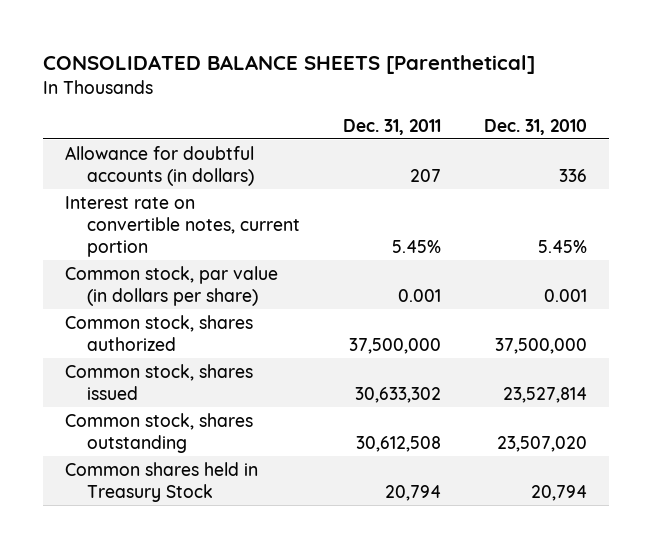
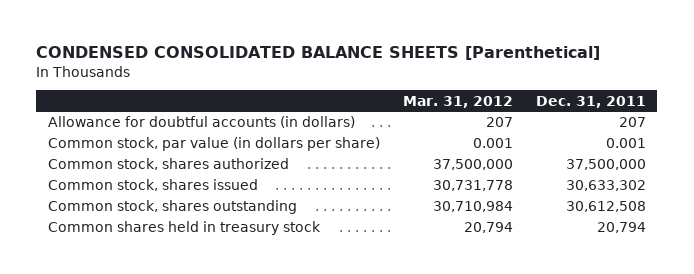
- CONSOLIDATED BALANCE SHEETS [Parenthetical]
+ CONDENSED CONSOLIDATED BALANCE SHEETS [Parenthetical]
- | Dec. 31, 2011 | Dec. 31, 2010
+ | Mar. 31, 2012 | Dec. 31, 2011
- Interest rate on convertible notes, current portion | 5.45% | 5.45%
- Common shares held in Treasury Stock | 20,794 | 20,794
+ Common shares held in treasury stock | 20,794 | 20,794

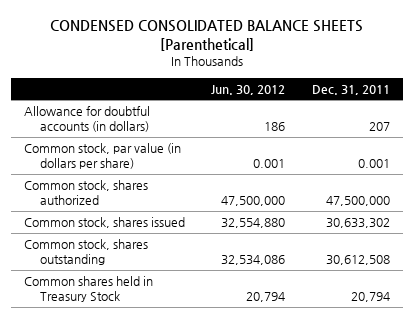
- | Mar. 31, 2012 | Dec. 31, 2011
+ | Jun. 30, 2012 | Dec. 31, 2011
- Common stock, shares authorized | 37,500,000 | 37,500,000
+ Common stock, shares authorized | 47,500,000 | 47,500,000
- Common shares held in treasury stock | 20,794 | 20,794
+ Common shares held in Treasury Stock | 20,794 | 20,794

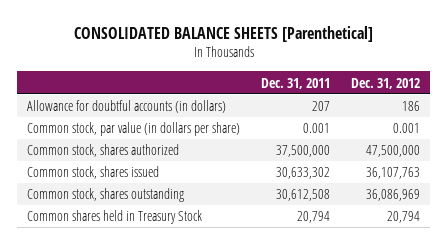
- CONDENSED CONSOLIDATED BALANCE SHEETS [Parenthetical]
+ CONSOLIDATED BALANCE SHEETS [Parenthetical]
- | Jun. 30, 2012 | Dec. 31, 2011
+ | Dec. 31, 2011 | Dec. 31, 2012
- Common stock, shares authorized | 47,500,000 | 47,500,000
+ Common stock, shares authorized | 37,500,000 | 47,500,000

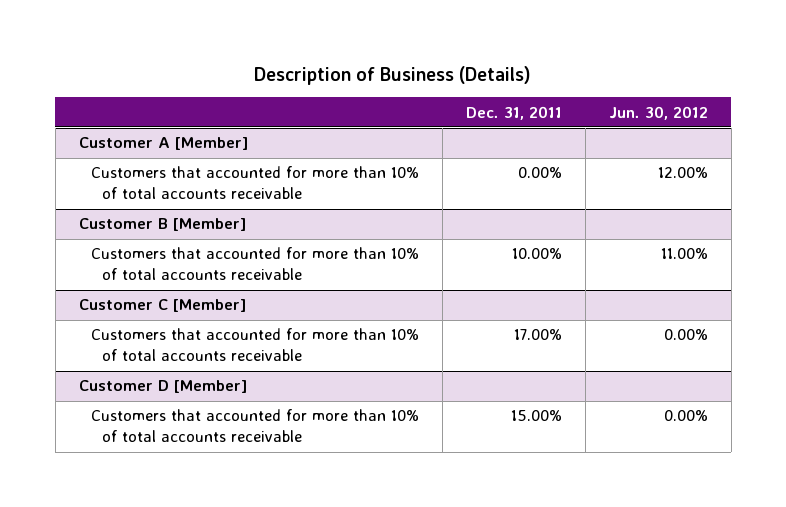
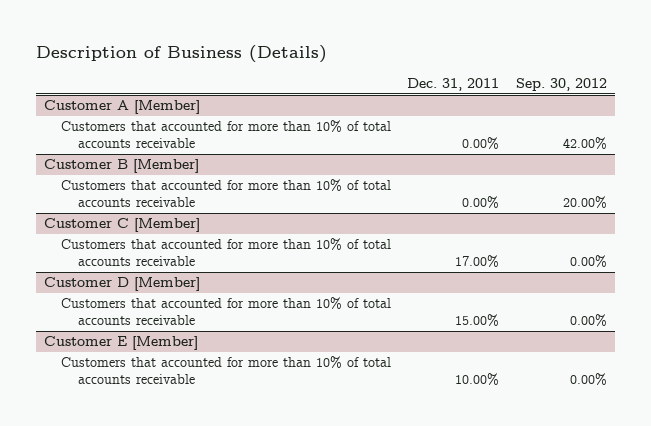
- | Dec. 31, 2011 | Jun. 30, 2012
+ | Dec. 31, 2011 | Sep. 30, 2012
@ Customer B [Member]
- Customers that accounted for more than 10% of total accounts receivable | 10.00% | 11.00%
+ Customers that accounted for more than 10% of total accounts receivable | 0.00% | 20.00%
+ Customer E [Member]
+ Customers that accounted for more than 10% of total accounts receivable | 10.00% | 0.00%

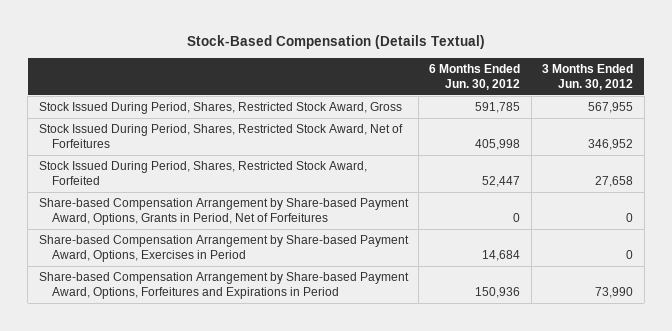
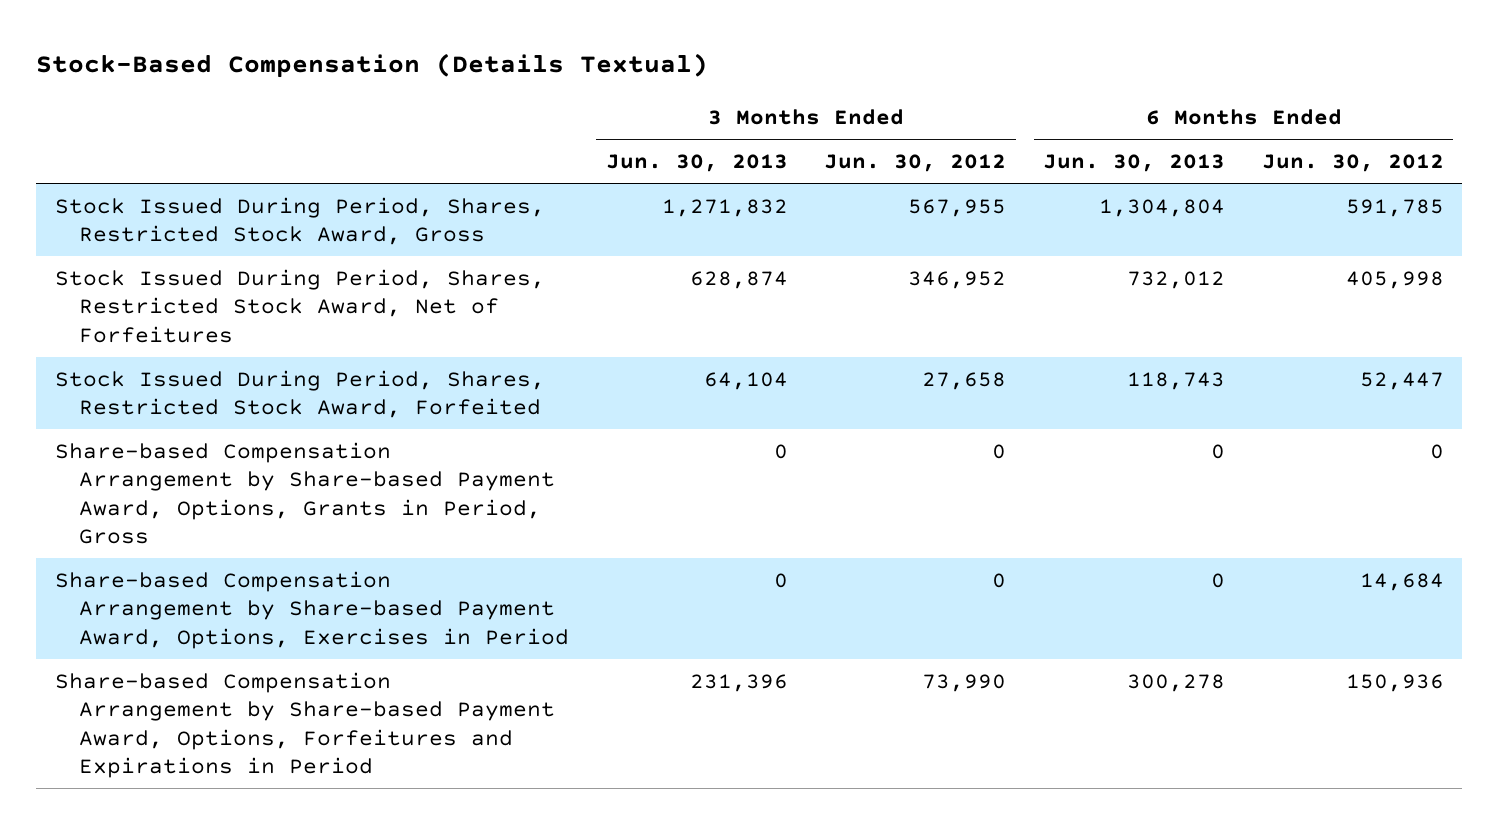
- | 6 Months Ended Jun. 30, 2012 | 3 Months Ended Jun. 30, 2012
+ | 3 Months Ended Jun. 30, 2013 | 3 Months Ended Jun. 30, 2012 | 6 Months Ended Jun. 30, 2013 | 6 Months Ended Jun. 30, 2012
- Share-based Compensation Arrangement by Share-based Payment Award, Options, Grants in Period, Net of Forfeitures | 0 | 0
+ Share-based Compensation Arrangement by Share-based Payment Award, Options, Grants in Period, Gross | 0 | 0 | 0 | 0

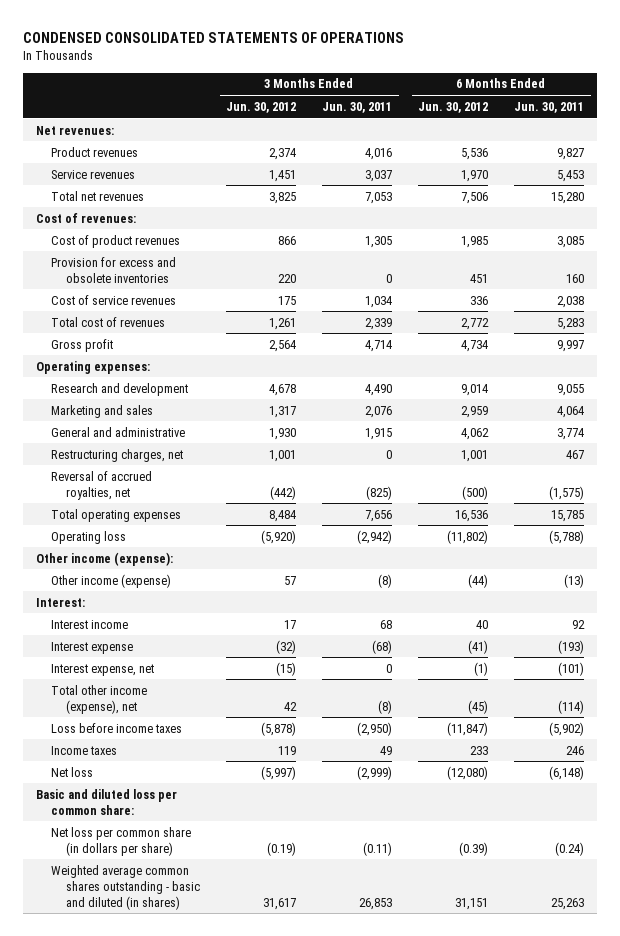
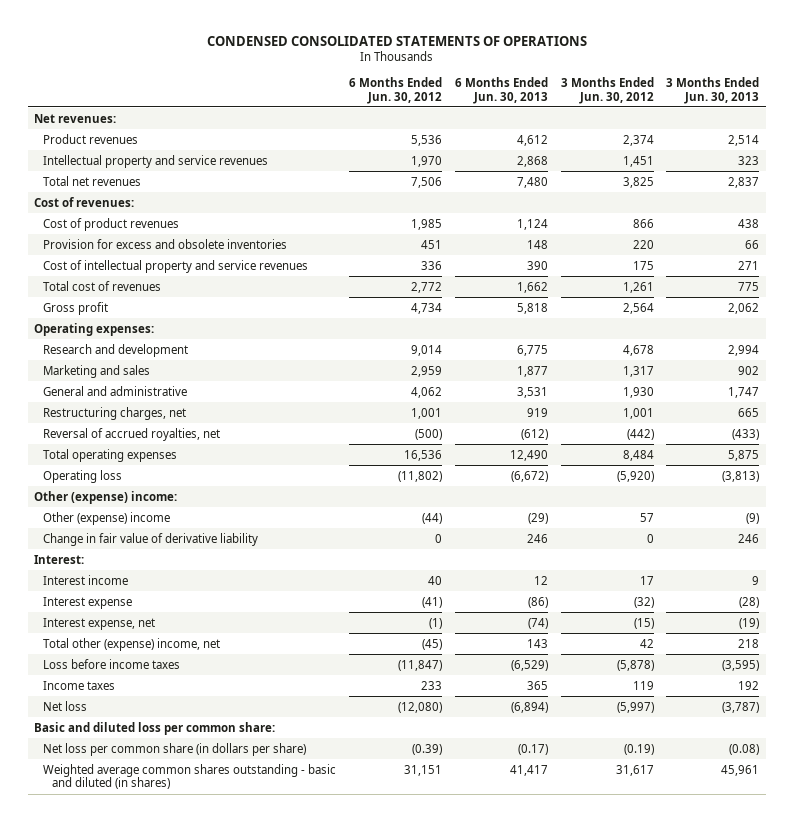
- | 3 Months Ended Jun. 30, 2012 | 3 Months Ended Jun. 30, 2011 | 6 Months Ended Jun. 30, 2012 | 6 Months Ended Jun. 30, 2011
+ | 6 Months Ended Jun. 30, 2012 | 6 Months Ended Jun. 30, 2013 | 3 Months Ended Jun. 30, 2012 | 3 Months Ended Jun. 30, 2013
- Service revenues | 1,451 | 3,037 | 1,970 | 5,453
+ Intellectual property and service revenues | 1,970 | 2,868 | 1,451 | 323
- Cost of service revenues | 175 | 1,034 | 336 | 2,038
+ Cost of intellectual property and service revenues | 336 | 390 | 175 | 271
- Other income (expense):
- Other income (expense) | 57 | (8) | (44) | (13)
+ Other (expense) income:
+ Other (expense) income | (44) | (29) | 57 | (9)
+ Change in fair value of derivative liability | 0 | 246 | 0 | 246
- Total other income (expense), net | 42 | (8) | (45) | (114)
+ Total other (expense) income, net | (45) | 143 | 42 | 218

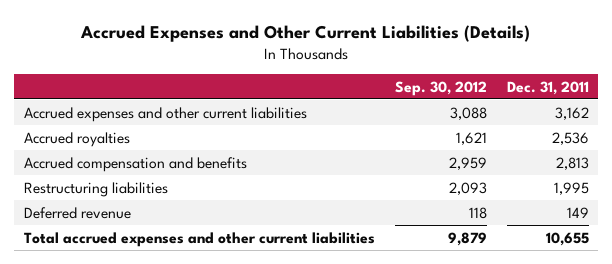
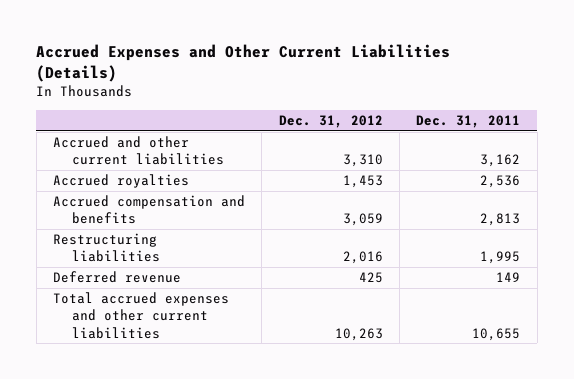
- | Sep. 30, 2012 | Dec. 31, 2011
+ | Dec. 31, 2012 | Dec. 31, 2011
- Accrued expenses and other current liabilities | 3,088 | 3,162
+ Accrued and other current liabilities | 3,310 | 3,162

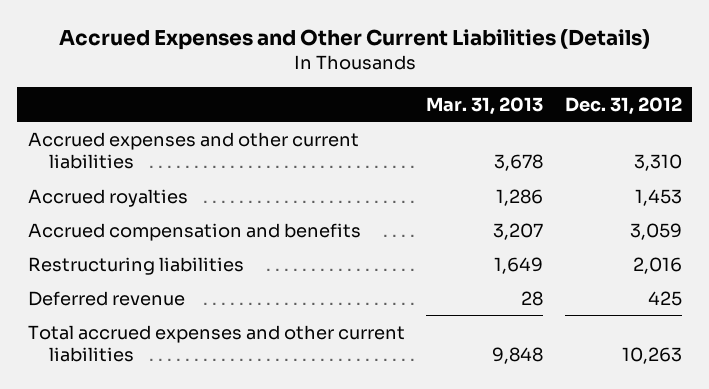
- | Dec. 31, 2012 | Dec. 31, 2011
+ | Mar. 31, 2013 | Dec. 31, 2012
- Accrued and other current liabilities | 3,310 | 3,162
+ Accrued expenses and other current liabilities | 3,678 | 3,310

